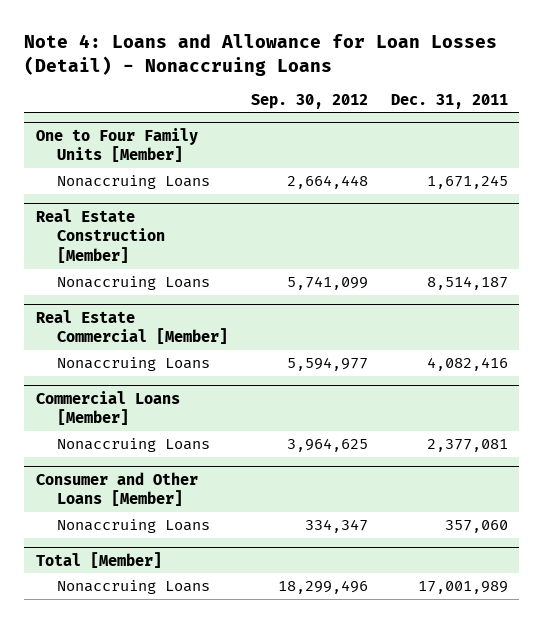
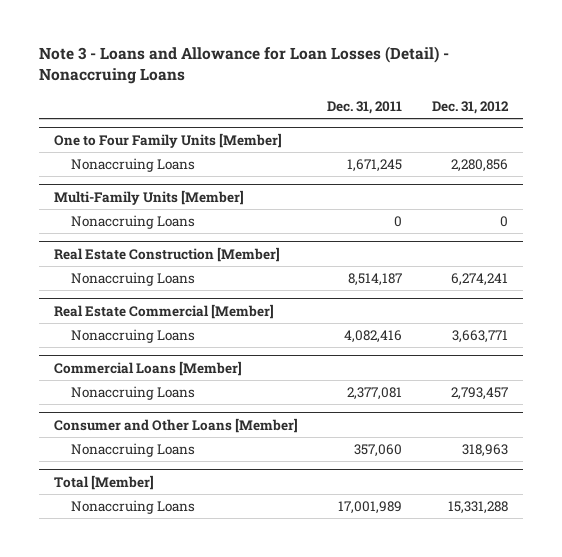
- Note 4: Loans and Allowance for Loan Losses (Detail) - Nonaccruing Loans
+ Note 3 - Loans and Allowance for Loan Losses (Detail) - Nonaccruing Loans
- | Sep. 30, 2012 | Dec. 31, 2011
+ | Dec. 31, 2011 | Dec. 31, 2012
+ Multi-Family Units [Member]
+ Nonaccruing Loans | 0 | 0

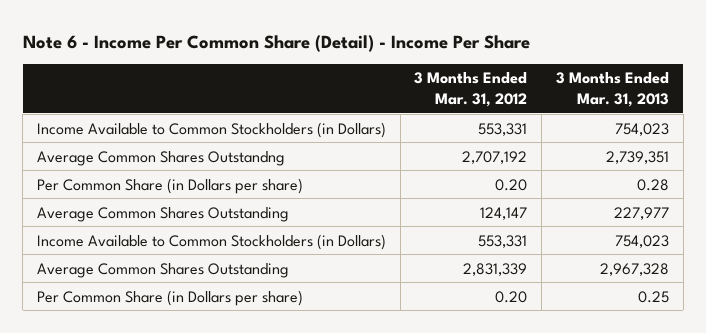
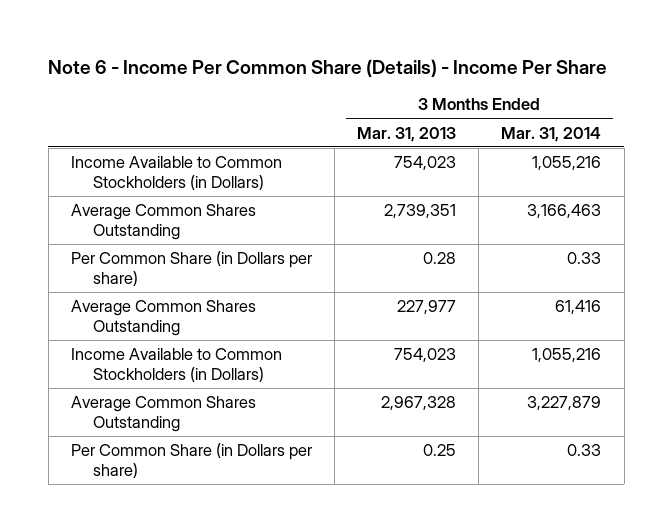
- Note 6 - Income Per Common Share (Detail) - Income Per Share
+ Note 6 - Income Per Common Share (Details) - Income Per Share
- | 3 Months Ended Mar. 31, 2012 | 3 Months Ended Mar. 31, 2013
+ | 3 Months Ended Mar. 31, 2013 | 3 Months Ended Mar. 31, 2014
- Average Common Shares Outstandng | 2,707,192 | 2,739,351
+ Average Common Shares Outstanding | 2,739,351 | 3,166,463

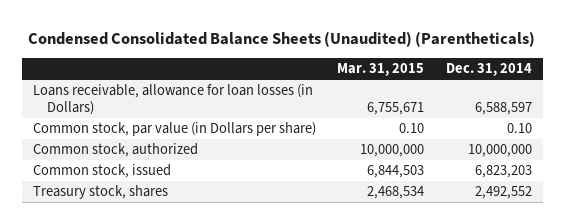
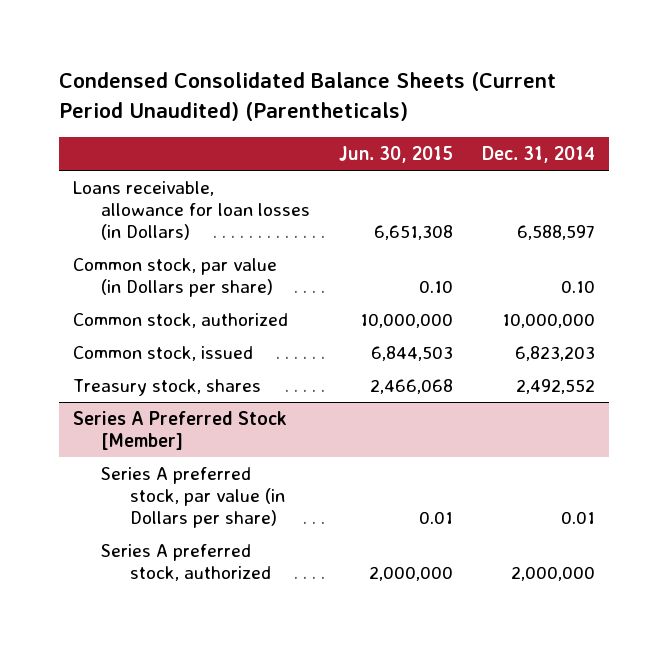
- Condensed Consolidated Balance Sheets (Unaudited) (Parentheticals)
+ Condensed Consolidated Balance Sheets (Current Period Unaudited) (Parentheticals)
- | Mar. 31, 2015 | Dec. 31, 2014
+ | Jun. 30, 2015 | Dec. 31, 2014
+ Series A Preferred Stock [Member]
+ Series A preferred stock, par value (in Dollars per share) | 0.01 | 0.01
+ Series A preferred stock, authorized | 2,000,000 | 2,000,000

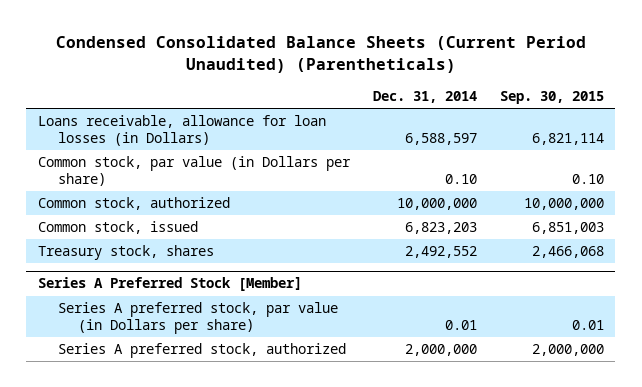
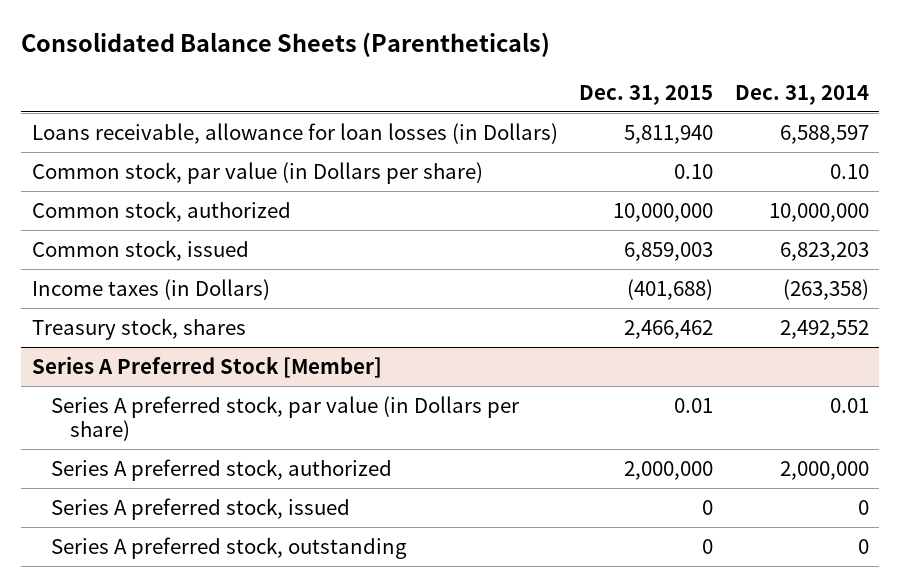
- Condensed Consolidated Balance Sheets (Current Period Unaudited) (Parentheticals)
+ Consolidated Balance Sheets (Parentheticals)
- | Dec. 31, 2014 | Sep. 30, 2015
+ | Dec. 31, 2015 | Dec. 31, 2014
+ Income taxes (in Dollars) | (401,688) | (263,358)
@ Series A Preferred Stock [Member]
+ Series A preferred stock, issued | 0 | 0
+ Series A preferred stock, outstanding | 0 | 0

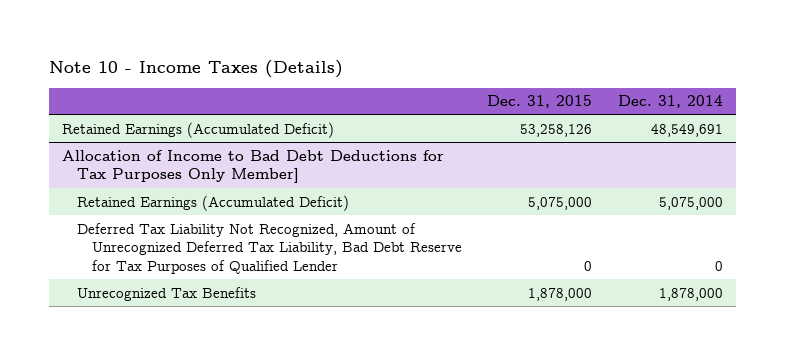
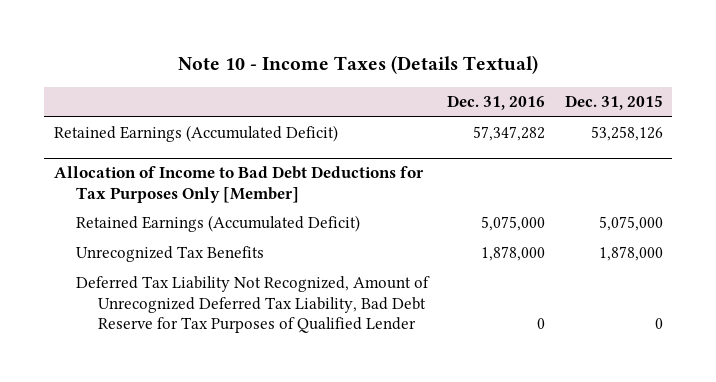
- Note 10 - Income Taxes (Details)
+ Note 10 - Income Taxes (Details Textual)
- | Dec. 31, 2015 | Dec. 31, 2014
+ | Dec. 31, 2016 | Dec. 31, 2015
- Allocation of Income to Bad Debt Deductions for Tax Purposes Only Member]
+ Allocation of Income to Bad Debt Deductions for Tax Purposes Only [Member]
- Deferred Tax Liability Not Recognized, Amount of Unrecognized Deferred Tax Liability, Bad Debt Reserve for Tax Purposes of Qualified Lender | 0 | 0
+ Deferred Tax Liability Not Recognized, Amount of Unrecognized Deferred Tax Liability, Bad Debt Reserve for Tax Purposes of Qualified Lender | 0 | 0

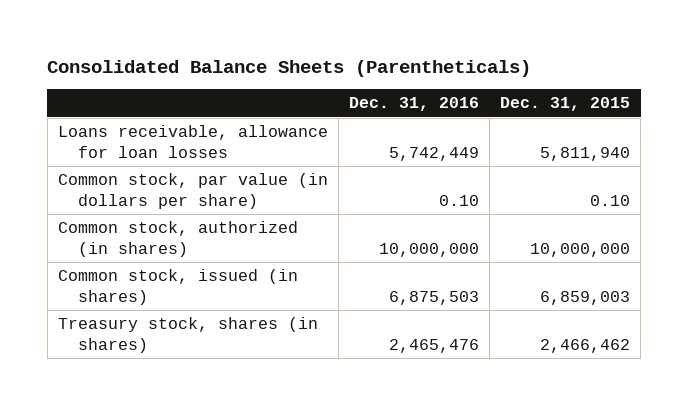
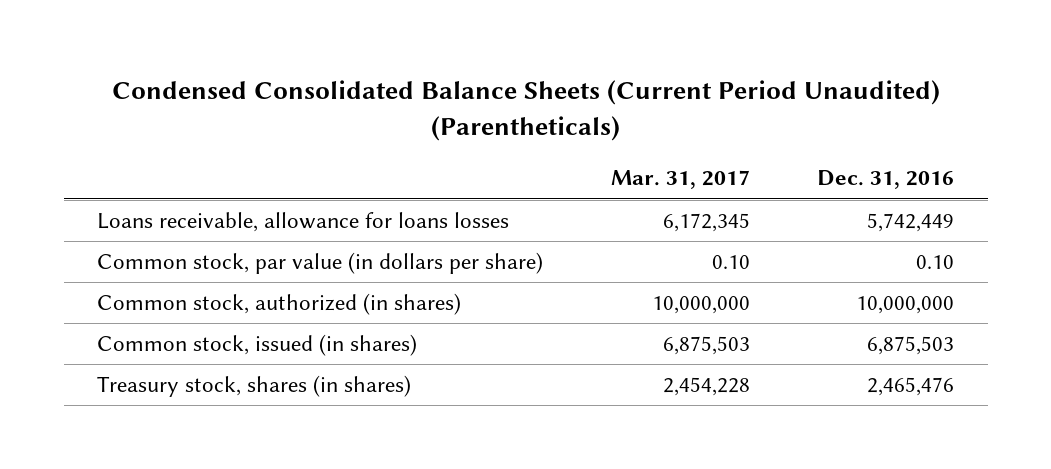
- Consolidated Balance Sheets (Parentheticals)
+ Condensed Consolidated Balance Sheets (Current Period Unaudited) (Parentheticals)
- | Dec. 31, 2016 | Dec. 31, 2015
+ | Mar. 31, 2017 | Dec. 31, 2016
- Loans receivable, allowance for loan losses | 5,742,449 | 5,811,940
+ Loans receivable, allowance for loans losses | 6,172,345 | 5,742,449

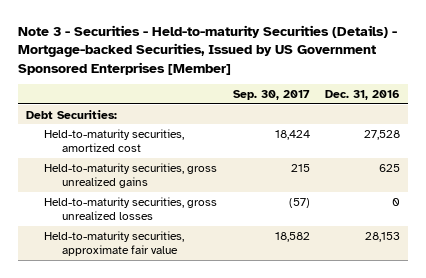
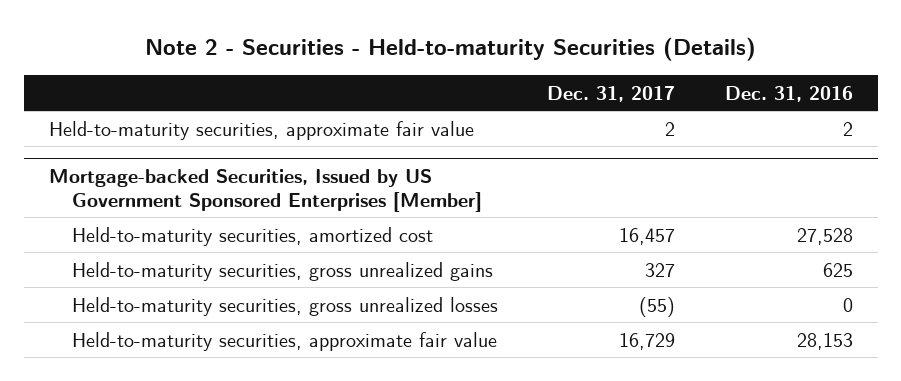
- Note 3 - Securities - Held-to-maturity Securities (Details) - Mortgage-backed Securities, Issued by US Government Sponsored Enterprises [Member]
+ Note 2 - Securities - Held-to-maturity Securities (Details)
- | Sep. 30, 2017 | Dec. 31, 2016
+ | Dec. 31, 2017 | Dec. 31, 2016
- Debt Securities:
+ Held-to-maturity securities, approximate fair value | 2 | 2
+ Mortgage-backed Securities, Issued by US Government Sponsored Enterprises [Member]

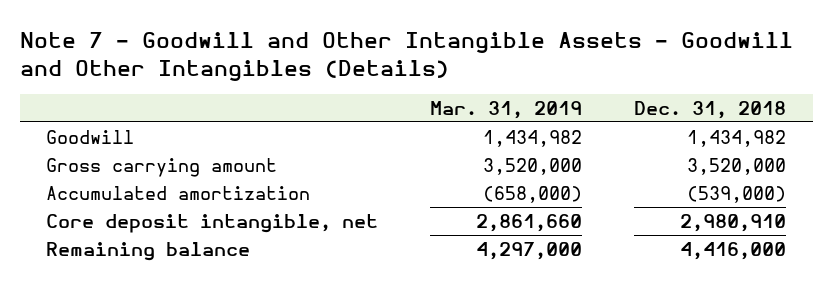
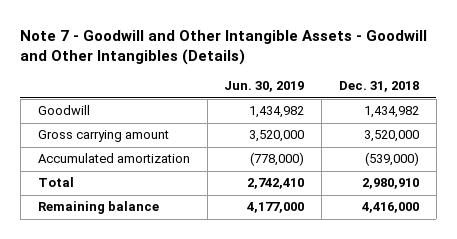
- | Mar. 31, 2019 | Dec. 31, 2018
+ | Jun. 30, 2019 | Dec. 31, 2018
- Core deposit intangible, net | 2,861,660 | 2,980,910
+ Total | 2,742,410 | 2,980,910

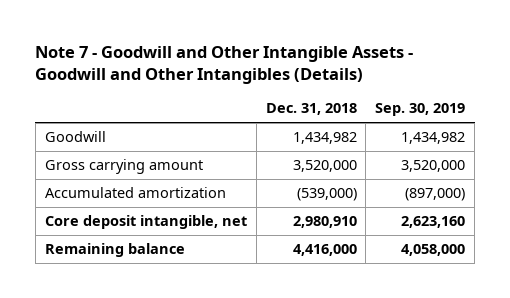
- | Jun. 30, 2019 | Dec. 31, 2018
+ | Dec. 31, 2018 | Sep. 30, 2019
- Total | 2,742,410 | 2,980,910
+ Core deposit intangible, net | 2,980,910 | 2,623,160

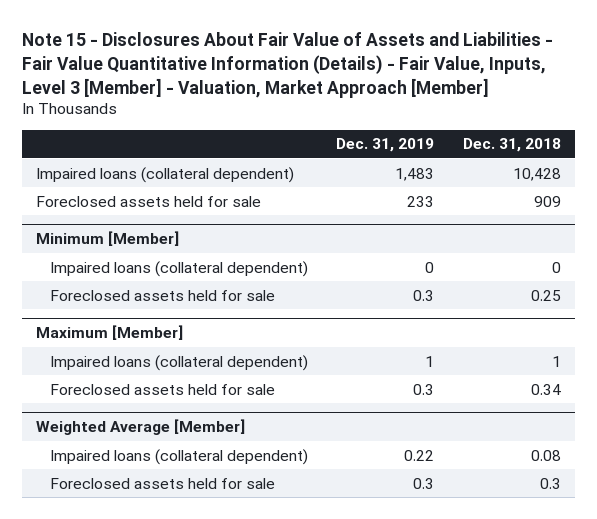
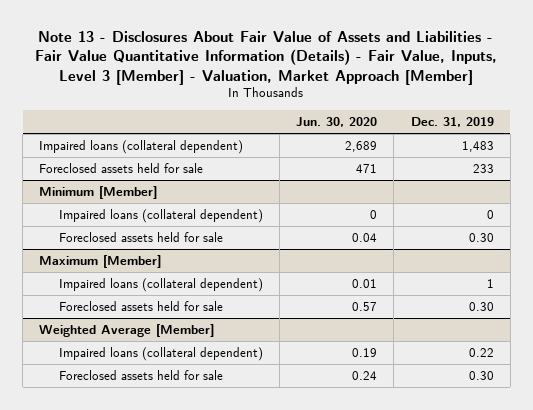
- Note 15 - Disclosures About Fair Value of Assets and Liabilities - Fair Value Quantitative Information (Details) - Fair Value, Inputs, Level 3 [Member] - Valuation, Market Approach [Member]
+ Note 13 - Disclosures About Fair Value of Assets and Liabilities - Fair Value Quantitative Information (Details) - Fair Value, Inputs, Level 3 [Member] - Valuation, Market Approach [Member]
- | Dec. 31, 2019 | Dec. 31, 2018
+ | Jun. 30, 2020 | Dec. 31, 2019
@ Minimum [Member]
- Foreclosed assets held for sale | 0.3 | 0.25
+ Foreclosed assets held for sale | 0.04 | 0.30
@ Maximum [Member]
- Foreclosed assets held for sale | 0.3 | 0.34
+ Foreclosed assets held for sale | 0.57 | 0.30
@ Weighted Average [Member]
- Foreclosed assets held for sale | 0.3 | 0.3
+ Foreclosed assets held for sale | 0.24 | 0.30

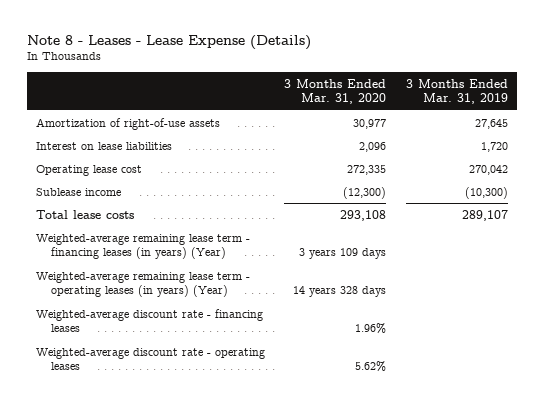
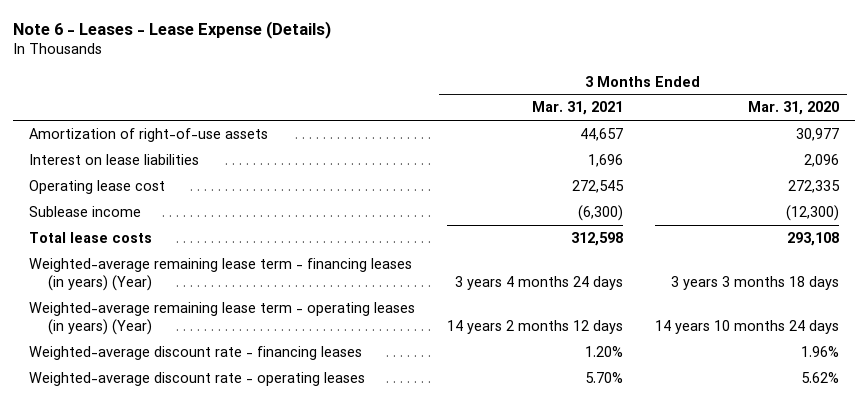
- Note 8 - Leases - Lease Expense (Details)
+ Note 6 - Leases - Lease Expense (Details)
- | 3 Months Ended Mar. 31, 2020 | 3 Months Ended Mar. 31, 2019
+ | 3 Months Ended Mar. 31, 2021 | 3 Months Ended Mar. 31, 2020
- Weighted-average remaining lease term - financing leases (in years) (Year) | 3 years 109 days |
- Weighted-average remaining lease term - operating leases (in years) (Year) | 14 years 328 days |
+ Weighted-average remaining lease term - financing leases (in years) (Year) | 3 years 4 months 24 days | 3 years 3 months 18 days
+ Weighted-average remaining lease term - operating leases (in years) (Year) | 14 years 2 months 12 days | 14 years 10 months 24 days

